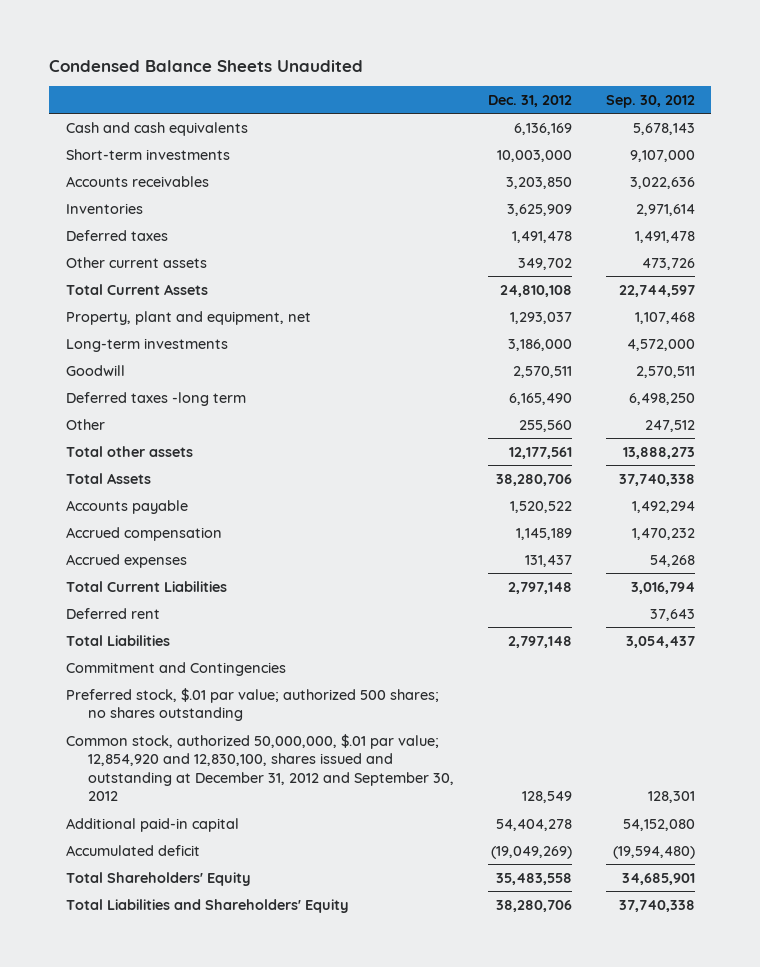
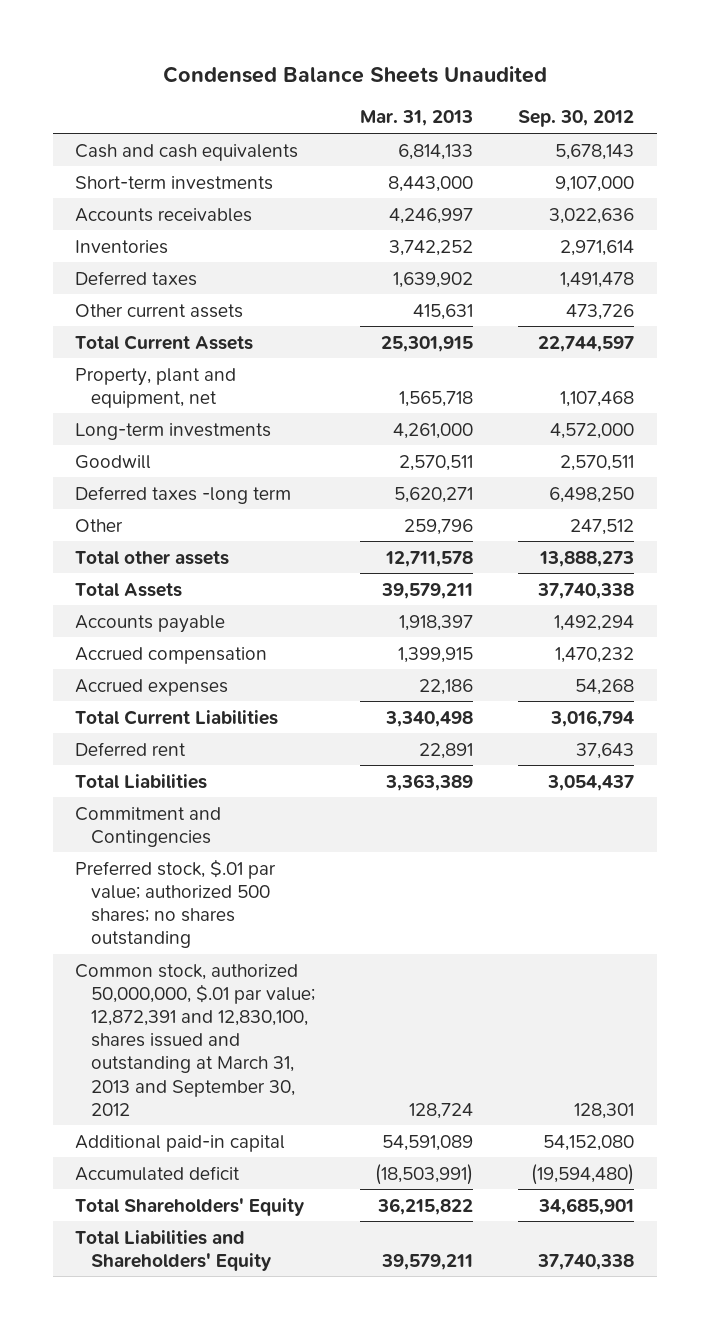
- | Dec. 31, 2012 | Sep. 30, 2012
+ | Mar. 31, 2013 | Sep. 30, 2012
- Common stock, authorized 50,000,000, $.01 par value; 12,854,920 and 12,830,100, shares issued and outstanding at December 31, 2012 and September 30, 2012 | 128,549 | 128,301
+ Common stock, authorized 50,000,000, $.01 par value; 12,872,391 and 12,830,100, shares issued and outstanding at March 31, 2013 and September 30, 2012 | 128,724 | 128,301

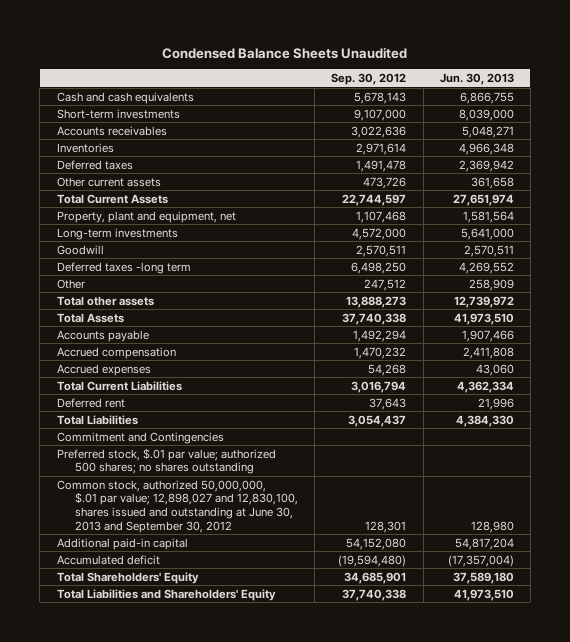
- | Mar. 31, 2013 | Sep. 30, 2012
+ | Sep. 30, 2012 | Jun. 30, 2013
- Common stock, authorized 50,000,000, $.01 par value; 12,872,391 and 12,830,100, shares issued and outstanding at March 31, 2013 and September 30, 2012 | 128,724 | 128,301
+ Common stock, authorized 50,000,000, $.01 par value; 12,898,027 and 12,830,100, shares issued and outstanding at June 30, 2013 and September 30, 2012 | 128,301 | 128,980

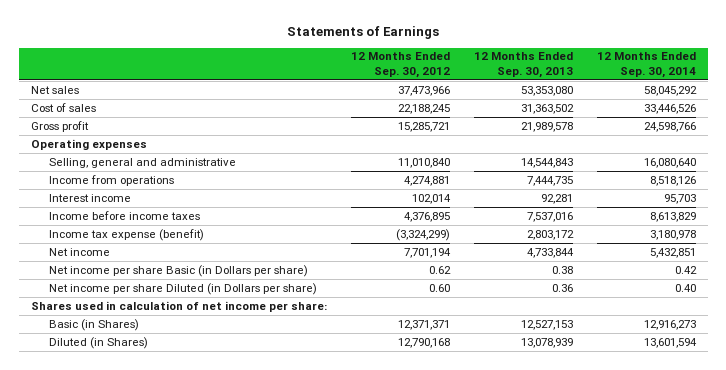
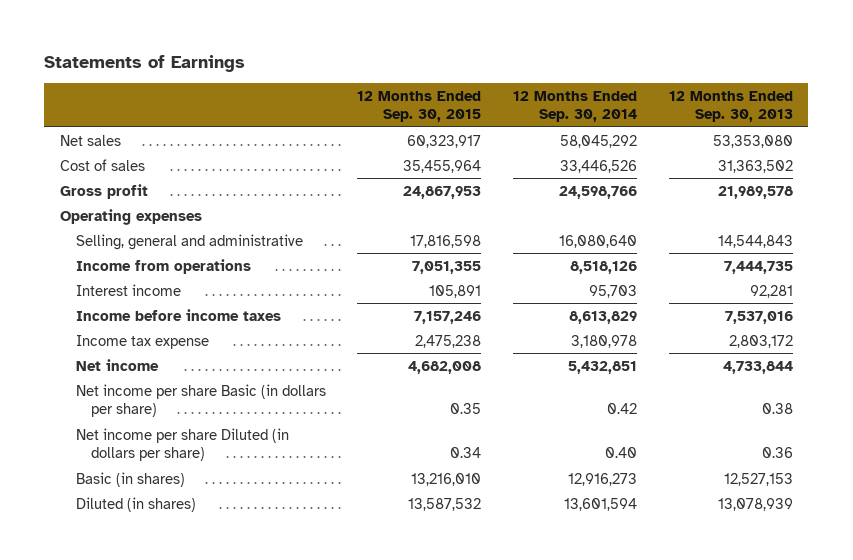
- | 12 Months Ended Sep. 30, 2012 | 12 Months Ended Sep. 30, 2013 | 12 Months Ended Sep. 30, 2014
+ | 12 Months Ended Sep. 30, 2015 | 12 Months Ended Sep. 30, 2014 | 12 Months Ended Sep. 30, 2013
- Income tax expense (benefit) | (3,324,299) | 2,803,172 | 3,180,978
+ Income tax expense | 2,475,238 | 3,180,978 | 2,803,172
- Net income per share Basic (in Dollars per share) | 0.62 | 0.38 | 0.42
- Net income per share Diluted (in Dollars per share) | 0.60 | 0.36 | 0.40
- Shares used in calculation of net income per share:
- Basic (in Shares) | 12,371,371 | 12,527,153 | 12,916,273
- Diluted (in Shares) | 12,790,168 | 13,078,939 | 13,601,594
+ Net income per share Basic (in dollars per share) | 0.35 | 0.42 | 0.38
+ Net income per share Diluted (in dollars per share) | 0.34 | 0.40 | 0.36
+ Basic (in shares) | 13,216,010 | 12,916,273 | 12,527,153
+ Diluted (in shares) | 13,587,532 | 13,601,594 | 13,078,939

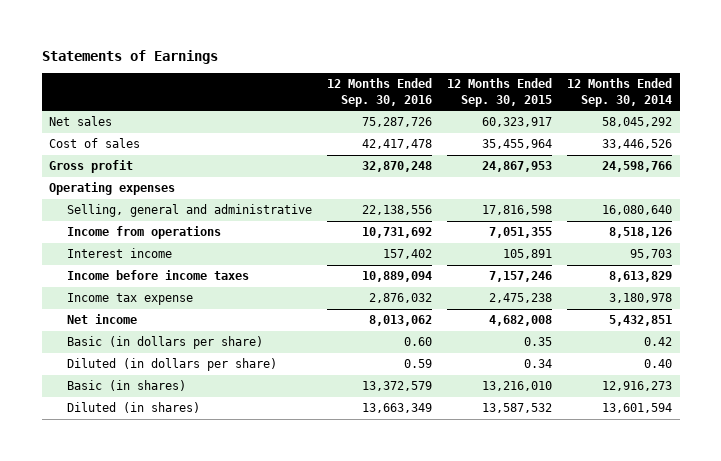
- | 12 Months Ended Sep. 30, 2015 | 12 Months Ended Sep. 30, 2014 | 12 Months Ended Sep. 30, 2013
+ | 12 Months Ended Sep. 30, 2016 | 12 Months Ended Sep. 30, 2015 | 12 Months Ended Sep. 30, 2014
- Net income per share Basic (in dollars per share) | 0.35 | 0.42 | 0.38
- Net income per share Diluted (in dollars per share) | 0.34 | 0.40 | 0.36
+ Basic (in dollars per share) | 0.60 | 0.35 | 0.42
+ Diluted (in dollars per share) | 0.59 | 0.34 | 0.40

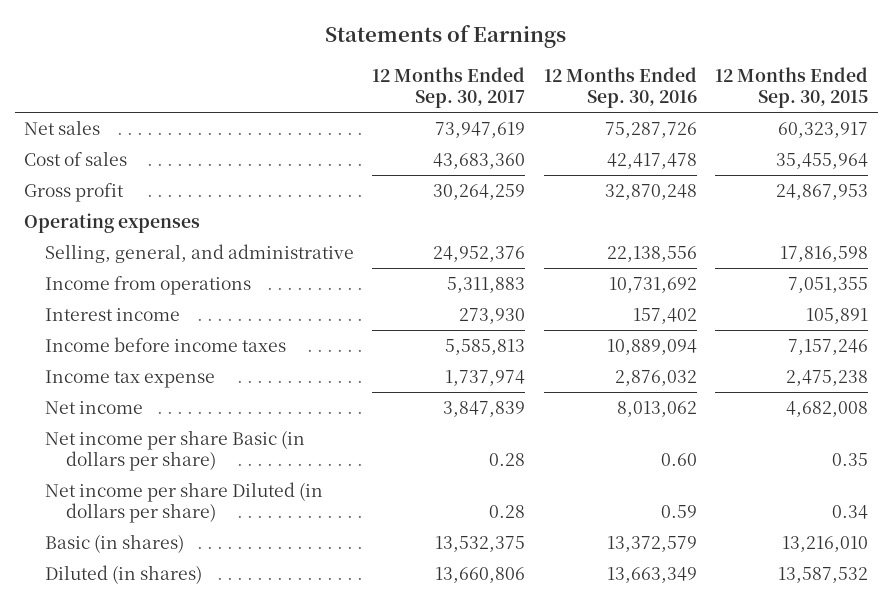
- | 12 Months Ended Sep. 30, 2016 | 12 Months Ended Sep. 30, 2015 | 12 Months Ended Sep. 30, 2014
+ | 12 Months Ended Sep. 30, 2017 | 12 Months Ended Sep. 30, 2016 | 12 Months Ended Sep. 30, 2015
- Selling, general and administrative | 22,138,556 | 17,816,598 | 16,080,640
+ Selling, general, and administrative | 24,952,376 | 22,138,556 | 17,816,598
- Basic (in dollars per share) | 0.60 | 0.35 | 0.42
- Diluted (in dollars per share) | 0.59 | 0.34 | 0.40
+ Net income per share Basic (in dollars per share) | 0.28 | 0.60 | 0.35
+ Net income per share Diluted (in dollars per share) | 0.28 | 0.59 | 0.34

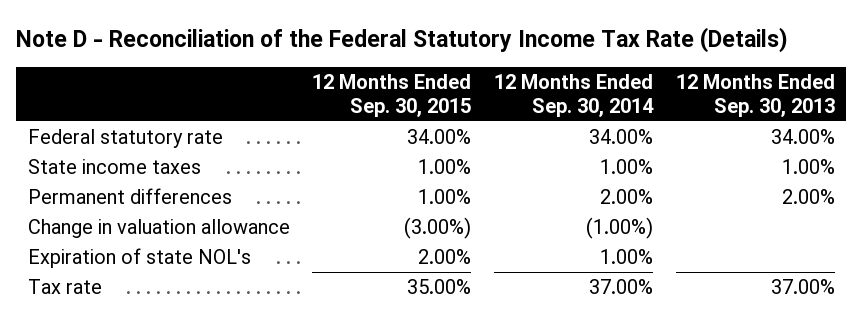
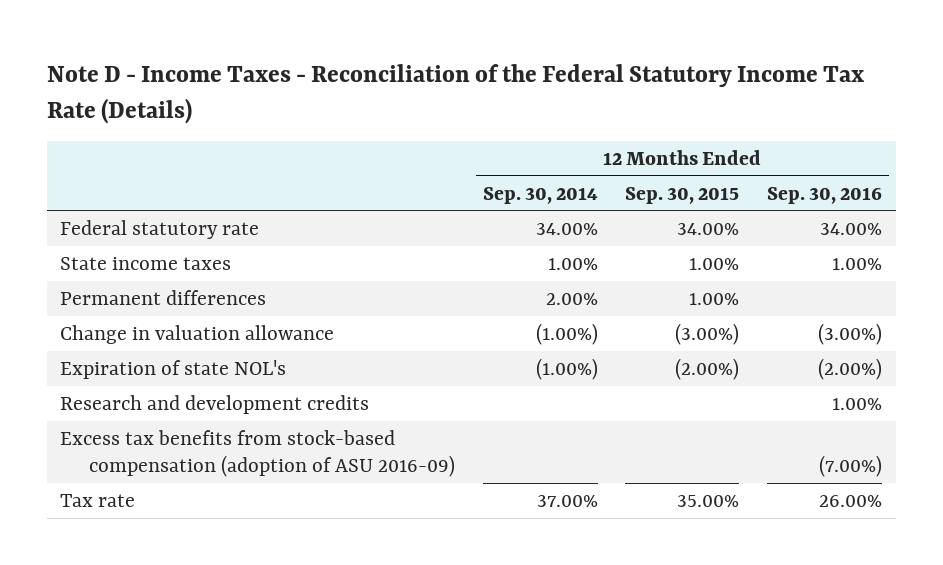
- Note D - Reconciliation of the Federal Statutory Income Tax Rate (Details)
+ Note D - Income Taxes - Reconciliation of the Federal Statutory Income Tax Rate (Details)
- | 12 Months Ended Sep. 30, 2015 | 12 Months Ended Sep. 30, 2014 | 12 Months Ended Sep. 30, 2013
+ | 12 Months Ended Sep. 30, 2014 | 12 Months Ended Sep. 30, 2015 | 12 Months Ended Sep. 30, 2016
- Expiration of state NOL's | 2.00% | 1.00% |
+ Expiration of state NOL's | (1.00%) | (2.00%) | (2.00%)
+ Research and development credits | | | 1.00%
+ Excess tax benefits from stock-based compensation (adoption of ASU 2016-09) | | | (7.00%)

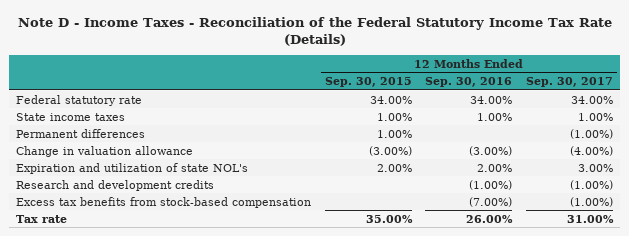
- | 12 Months Ended Sep. 30, 2014 | 12 Months Ended Sep. 30, 2015 | 12 Months Ended Sep. 30, 2016
+ | 12 Months Ended Sep. 30, 2015 | 12 Months Ended Sep. 30, 2016 | 12 Months Ended Sep. 30, 2017
- Expiration of state NOL's | (1.00%) | (2.00%) | (2.00%)
- Research and development credits | | | 1.00%
- Excess tax benefits from stock-based compensation (adoption of ASU 2016-09) | | | (7.00%)
+ Expiration and utilization of state NOL's | 2.00% | 2.00% | 3.00%
+ Research and development credits | | (1.00%) | (1.00%)
+ Excess tax benefits from stock-based compensation | | (7.00%) | (1.00%)

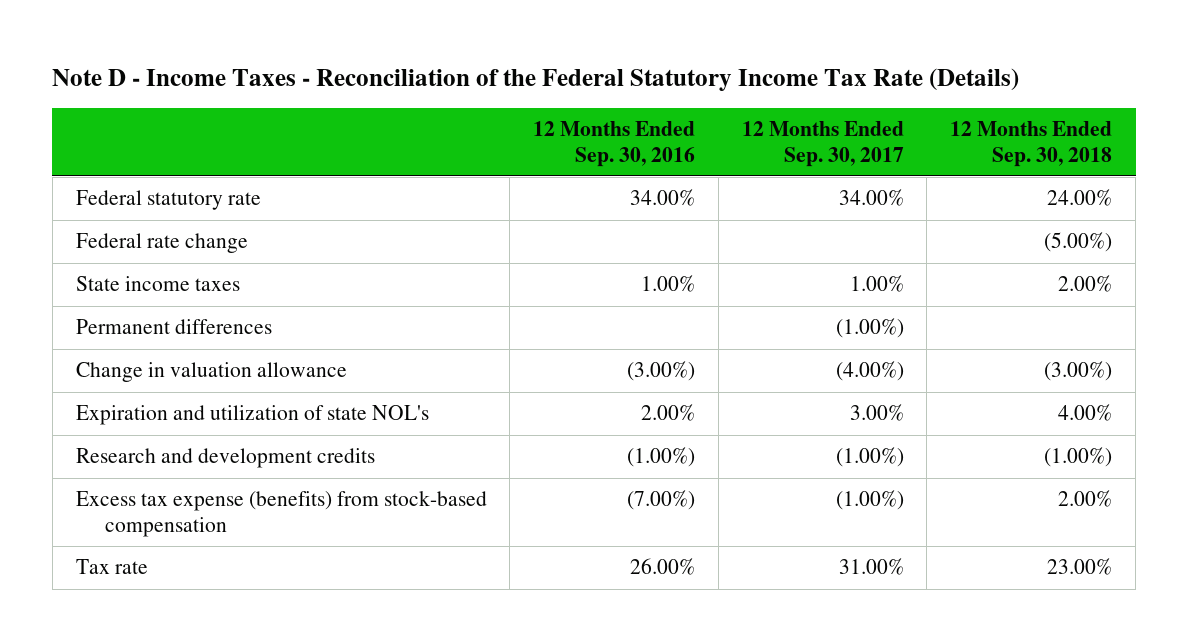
- | 12 Months Ended Sep. 30, 2015 | 12 Months Ended Sep. 30, 2016 | 12 Months Ended Sep. 30, 2017
+ | 12 Months Ended Sep. 30, 2016 | 12 Months Ended Sep. 30, 2017 | 12 Months Ended Sep. 30, 2018
+ Federal rate change | | | (5.00%)
- Excess tax benefits from stock-based compensation | | (7.00%) | (1.00%)
+ Excess tax expense (benefits) from stock-based compensation | (7.00%) | (1.00%) | 2.00%

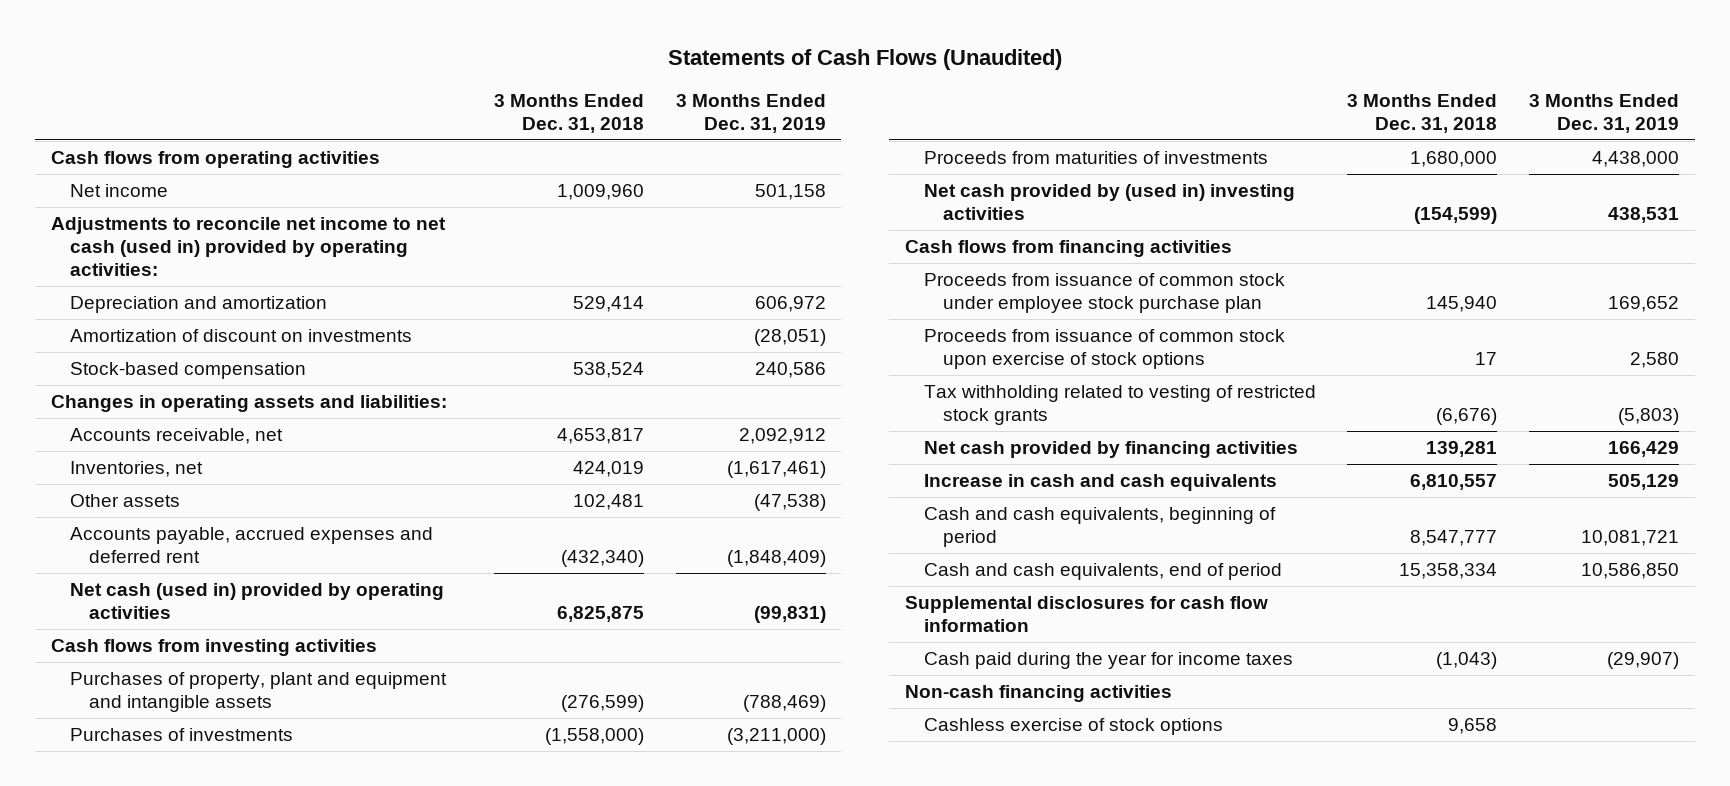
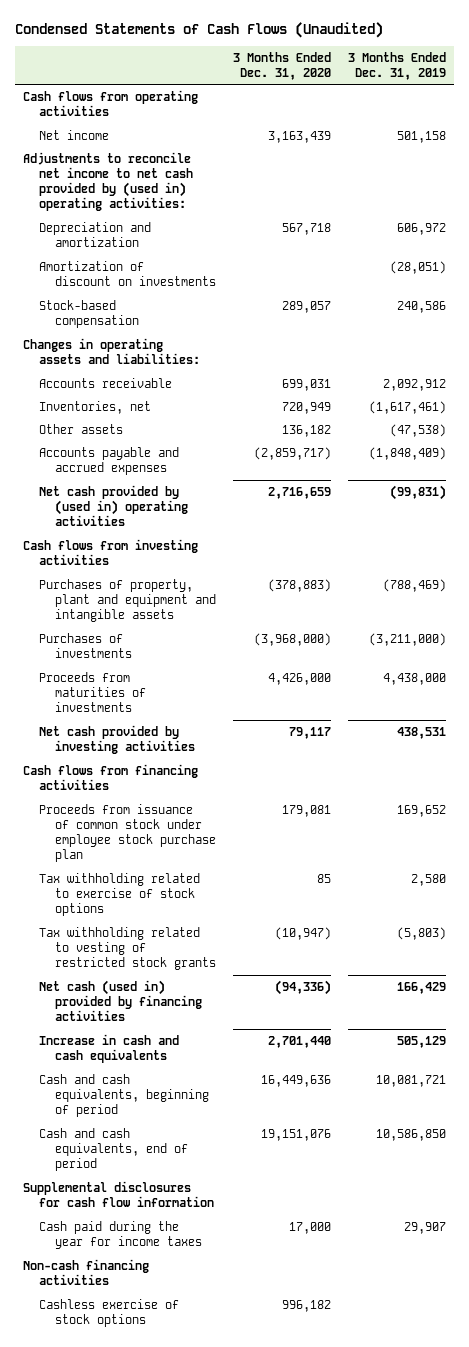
- Statements of Cash Flows (Unaudited)
+ Condensed Statements of Cash Flows (Unaudited)
- | 3 Months Ended Dec. 31, 2018 | 3 Months Ended Dec. 31, 2019
+ | 3 Months Ended Dec. 31, 2020 | 3 Months Ended Dec. 31, 2019
- Adjustments to reconcile net income to net cash (used in) provided by operating activities:
+ Adjustments to reconcile net income to net cash provided by (used in) operating activities:
- Accounts receivable, net | 4,653,817 | 2,092,912
+ Accounts receivable | 699,031 | 2,092,912
- Accounts payable, accrued expenses and deferred rent | (432,340) | (1,848,409)
- Net cash (used in) provided by operating activities | 6,825,875 | (99,831)
+ Accounts payable and accrued expenses | (2,859,717) | (1,848,409)
+ Net cash provided by (used in) operating activities | 2,716,659 | (99,831)
- Net cash provided by (used in) investing activities | (154,599) | 438,531
+ Net cash provided by investing activities | 79,117 | 438,531
- Proceeds from issuance of common stock upon exercise of stock options | 17 | 2,580
+ Tax withholding related to exercise of stock options | 85 | 2,580
- Net cash provided by financing activities | 139,281 | 166,429
+ Net cash (used in) provided by financing activities | (94,336) | 166,429
- Cash paid during the year for income taxes | (1,043) | (29,907)
+ Cash paid during the year for income taxes | 17,000 | 29,907

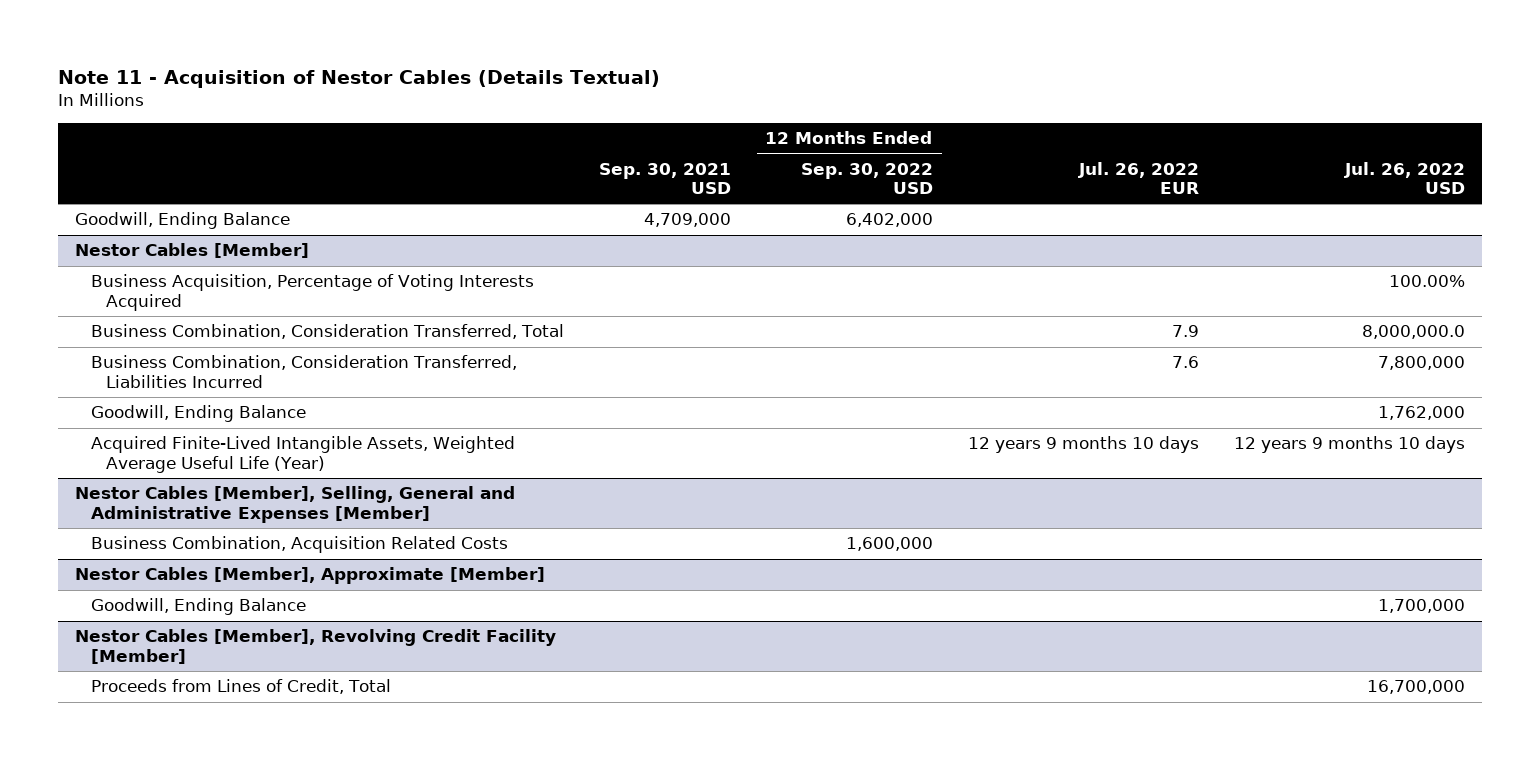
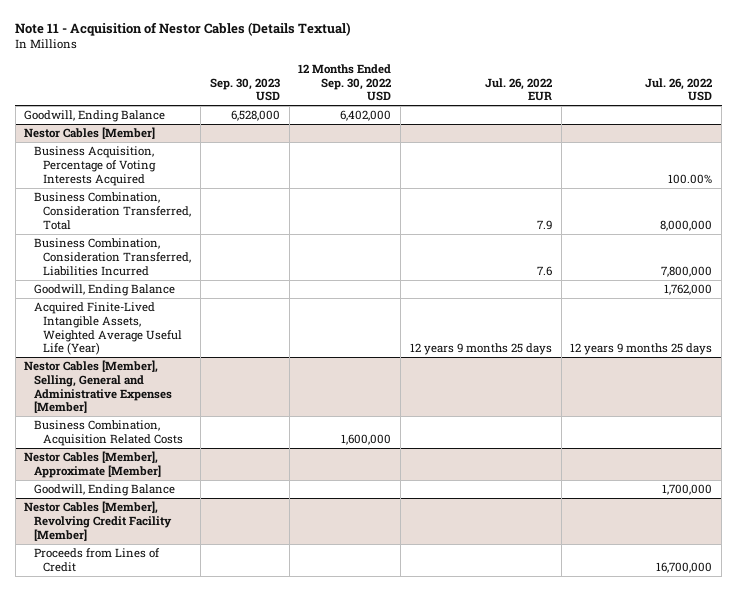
- | Sep. 30, 2021 USD | 12 Months Ended Sep. 30, 2022 USD | Jul. 26, 2022 EUR | Jul. 26, 2022 USD
+ | Sep. 30, 2023 USD | 12 Months Ended Sep. 30, 2022 USD | Jul. 26, 2022 EUR | Jul. 26, 2022 USD
@ Nestor Cables [Member]
- Business Combination, Consideration Transferred, Total | | | 7.9 | 8,000,000.0
+ Business Combination, Consideration Transferred, Total | | | 7.9 | 8,000,000
- Acquired Finite-Lived Intangible Assets, Weighted Average Useful Life (Year) | | | 12 years 9 months 10 days | 12 years 9 months 10 days
+ Acquired Finite-Lived Intangible Assets, Weighted Average Useful Life (Year) | | | 12 years 9 months 25 days | 12 years 9 months 25 days
@ Nestor Cables [Member], Revolving Credit Facility [Member]
- Proceeds from Lines of Credit, Total | | | | 16,700,000
+ Proceeds from Lines of Credit | | | | 16,700,000

